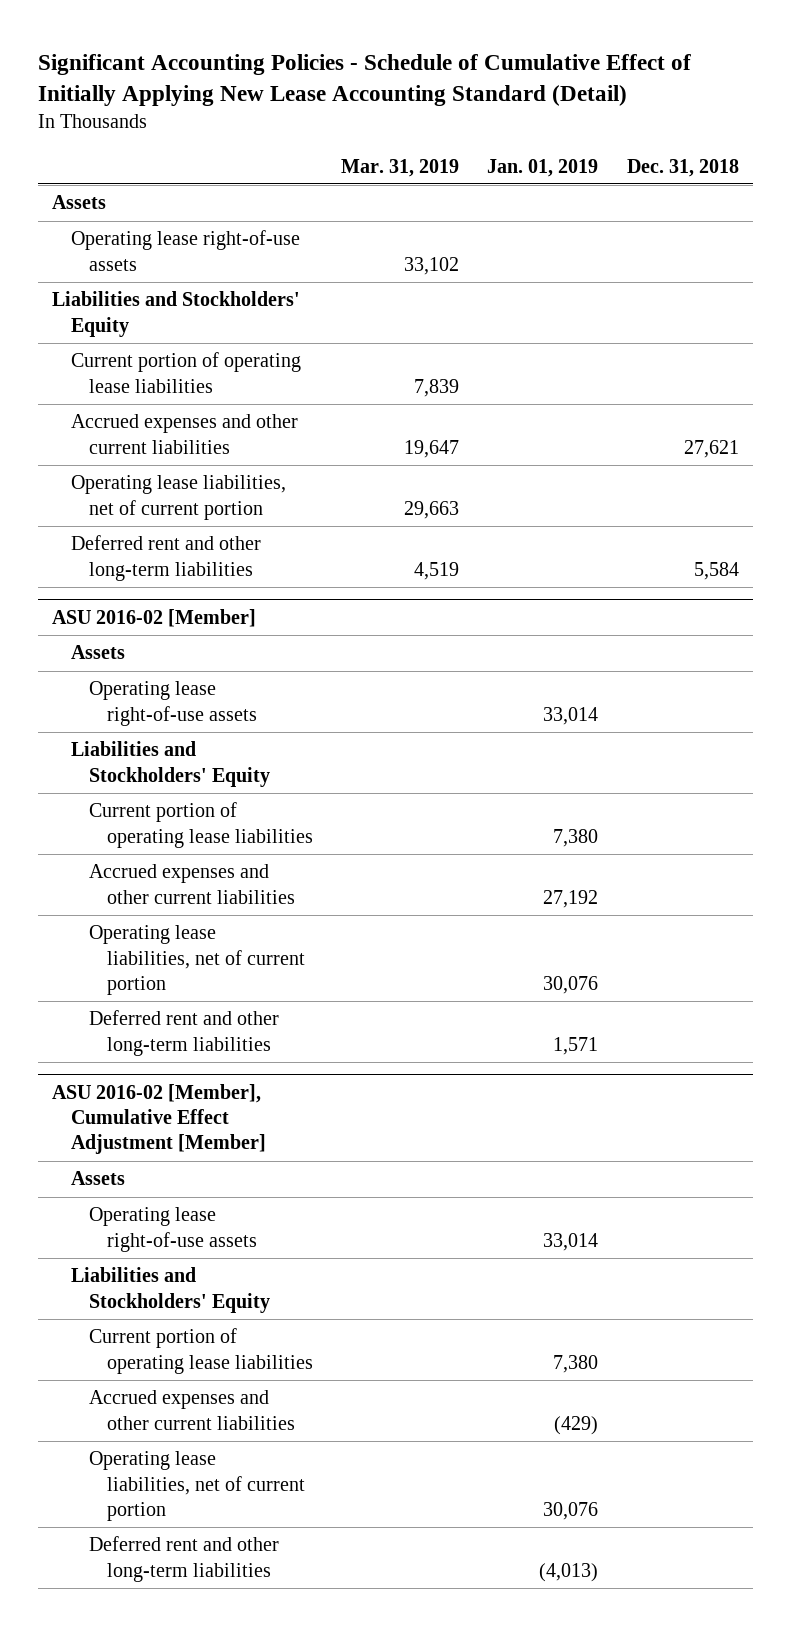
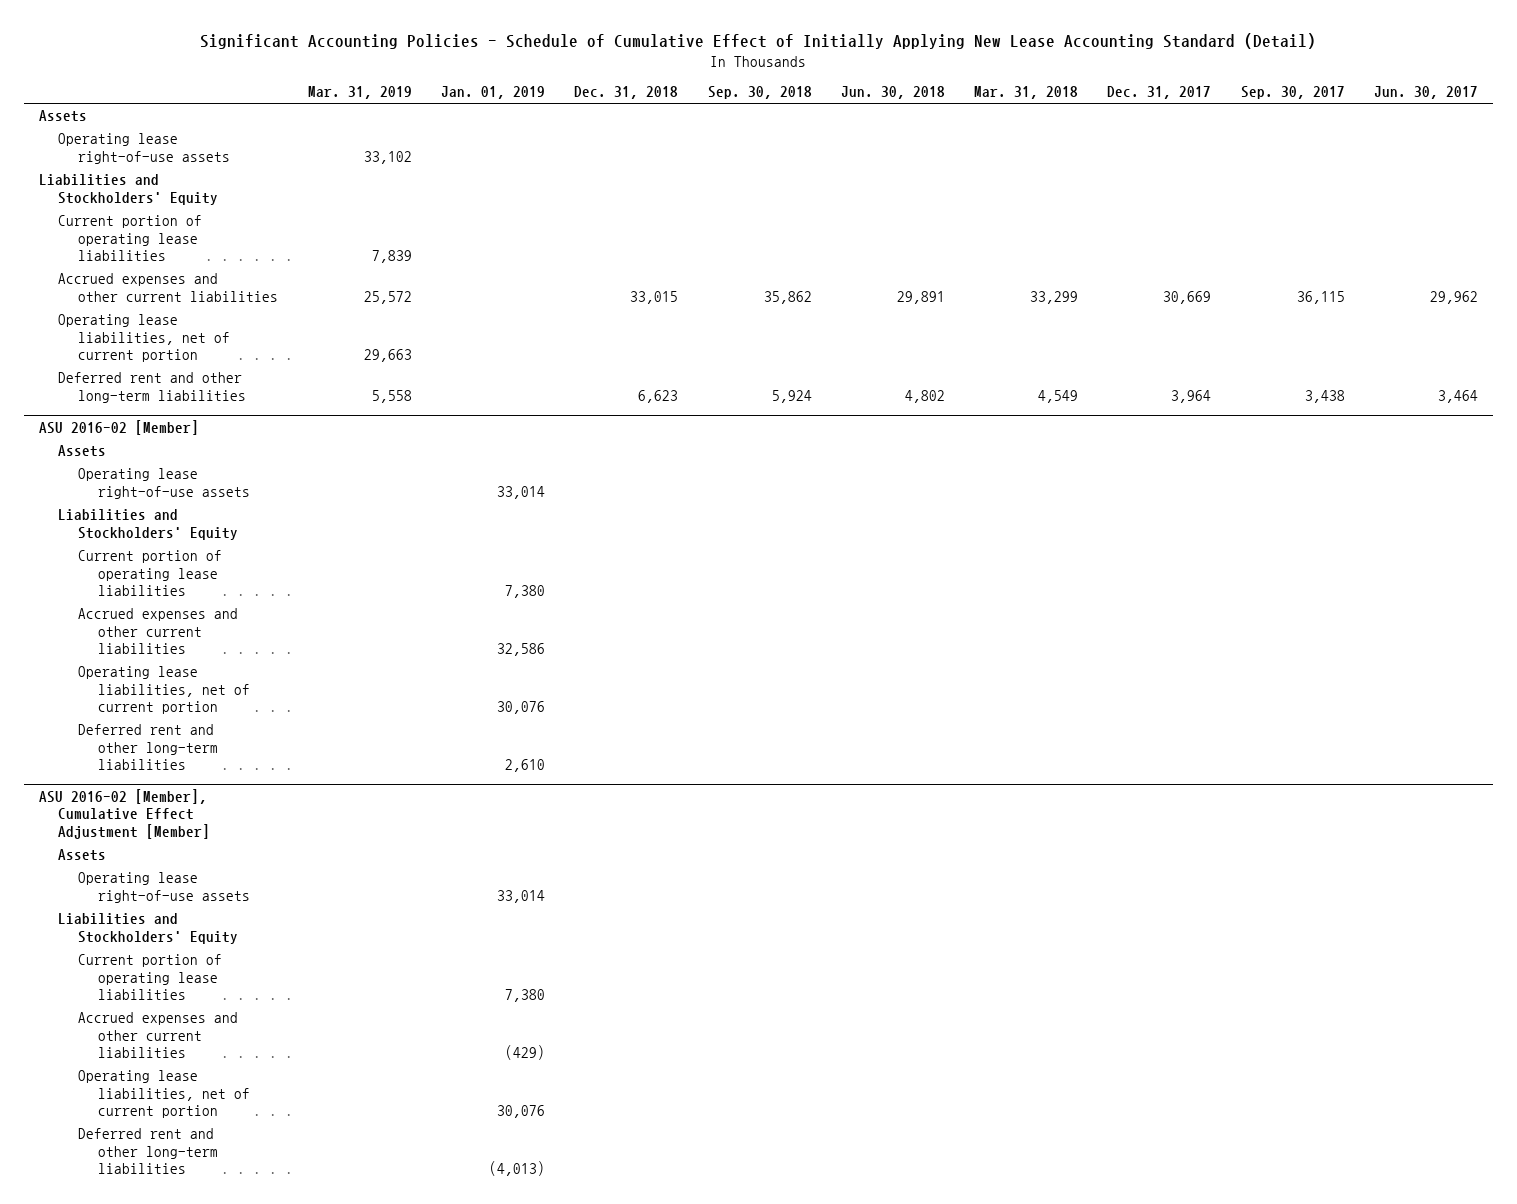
- | Mar. 31, 2019 | Jan. 01, 2019 | Dec. 31, 2018
+ | Mar. 31, 2019 | Jan. 01, 2019 | Dec. 31, 2018 | Sep. 30, 2018 | Jun. 30, 2018 | Mar. 31, 2018 | Dec. 31, 2017 | Sep. 30, 2017 | Jun. 30, 2017
- Accrued expenses and other current liabilities | 19,647 | | 27,621
+ Accrued expenses and other current liabilities | 25,572 | | 33,015 | 35,862 | 29,891 | 33,299 | 30,669 | 36,115 | 29,962
- Deferred rent and other long-term liabilities | 4,519 | | 5,584
+ Deferred rent and other long-term liabilities | 5,558 | | 6,623 | 5,924 | 4,802 | 4,549 | 3,964 | 3,438 | 3,464
@ ASU 2016-02 [Member]
- Accrued expenses and other current liabilities | | 27,192 |
+ Accrued expenses and other current liabilities | | 32,586 | | | | | | |
- Deferred rent and other long-term liabilities | | 1,571 |
+ Deferred rent and other long-term liabilities | | 2,610 | | | | | | |

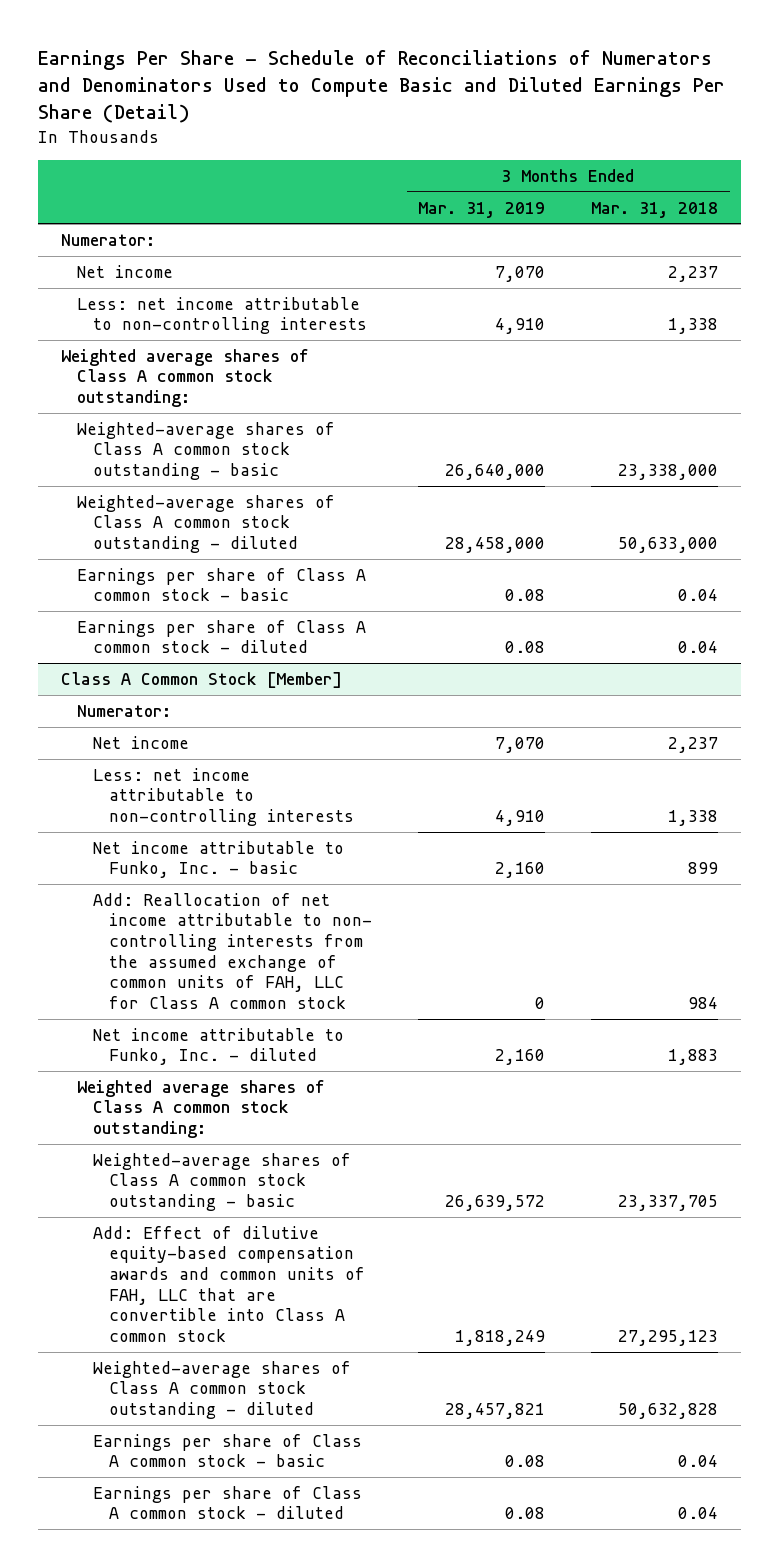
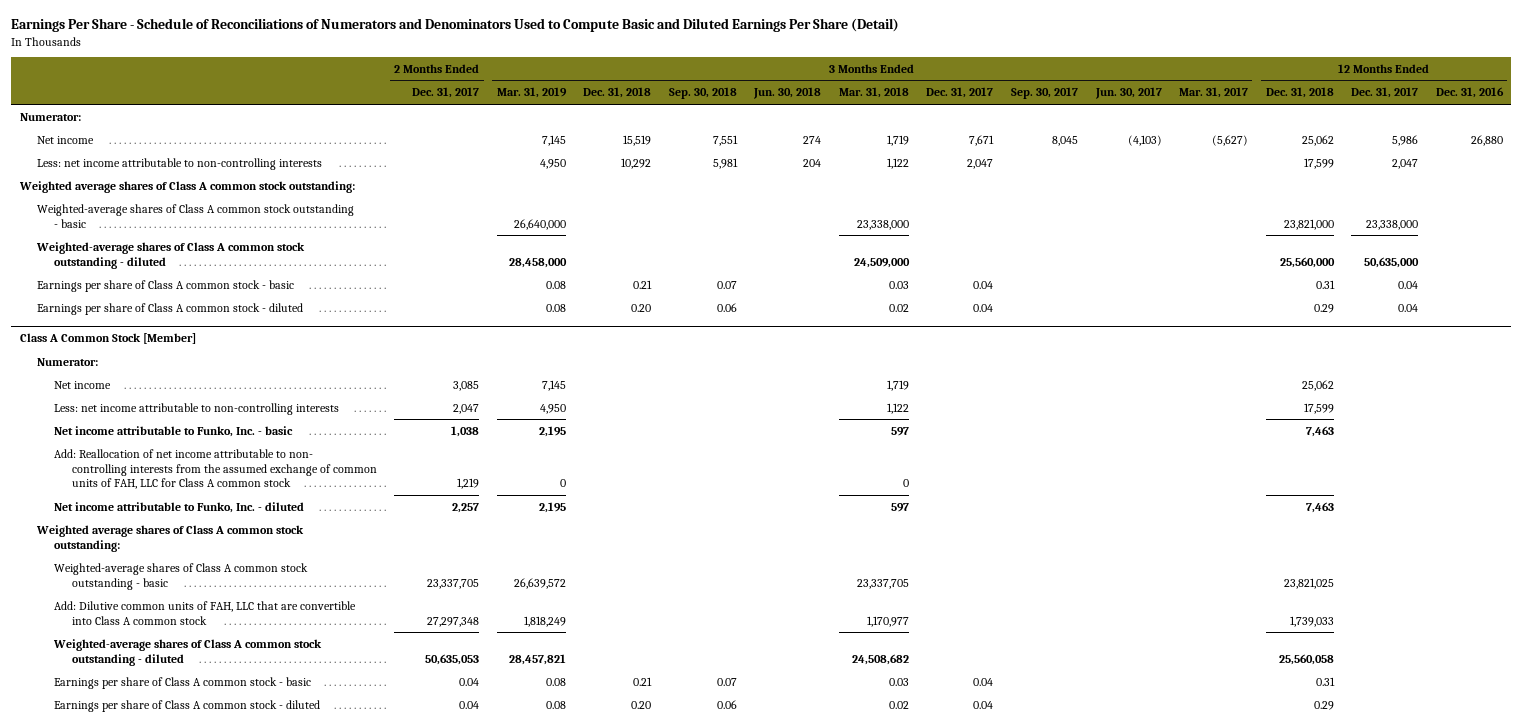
- | 3 Months Ended Mar. 31, 2019 | 3 Months Ended Mar. 31, 2018
+ | 2 Months Ended Dec. 31, 2017 | 3 Months Ended Mar. 31, 2019 | 3 Months Ended Dec. 31, 2018 | 3 Months Ended Sep. 30, 2018 | 3 Months Ended Jun. 30, 2018 | 3 Months Ended Mar. 31, 2018 | 3 Months Ended Dec. 31, 2017 | 3 Months Ended Sep. 30, 2017 | 3 Months Ended Jun. 30, 2017 | 3 Months Ended Mar. 31, 2017 | 12 Months Ended Dec. 31, 2018 | 12 Months Ended Dec. 31, 2017 | 12 Months Ended Dec. 31, 2016
- Net income | 7,070 | 2,237
- Less: net income attributable to non-controlling interests | 4,910 | 1,338
+ Net income | | 7,145 | 15,519 | 7,551 | 274 | 1,719 | 7,671 | 8,045 | (4,103) | (5,627) | 25,062 | 5,986 | 26,880
+ Less: net income attributable to non-controlling interests | | 4,950 | 10,292 | 5,981 | 204 | 1,122 | 2,047 | | | | 17,599 | 2,047 |
- Weighted-average shares of Class A common stock outstanding - diluted | 28,458,000 | 50,633,000
- Earnings per share of Class A common stock - basic | 0.08 | 0.04
- Earnings per share of Class A common stock - diluted | 0.08 | 0.04
+ Weighted-average shares of Class A common stock outstanding - diluted | | 28,458,000 | | | | 24,509,000 | | | | | 25,560,000 | 50,635,000 |
+ Earnings per share of Class A common stock - basic | | 0.08 | 0.21 | 0.07 | | 0.03 | 0.04 | | | | 0.31 | 0.04 |
+ Earnings per share of Class A common stock - diluted | | 0.08 | 0.20 | 0.06 | | 0.02 | 0.04 | | | | 0.29 | 0.04 |
@ Class A Common Stock [Member]
- Net income | 7,070 | 2,237
- Less: net income attributable to non-controlling interests | 4,910 | 1,338
- Net income attributable to Funko, Inc. - basic | 2,160 | 899
- Add: Reallocation of net income attributable to non- controlling interests from the assumed exchange of common units of FAH, LLC for Class A common stock | 0 | 984
- Net income attributable to Funko, Inc. - diluted | 2,160 | 1,883
+ Net income | 3,085 | 7,145 | | | | 1,719 | | | | | 25,062 | |
+ Less: net income attributable to non-controlling interests | 2,047 | 4,950 | | | | 1,122 | | | | | 17,599 | |
+ Net income attributable to Funko, Inc. - basic | 1,038 | 2,195 | | | | 597 | | | | | 7,463 | |
+ Add: Reallocation of net income attributable to non- controlling interests from the assumed exchange of common units of FAH, LLC for Class A common stock | 1,219 | 0 | | | | 0 | | | | | | |
+ Net income attributable to Funko, Inc. - diluted | 2,257 | 2,195 | | | | 597 | | | | | 7,463 | |
- Add: Effect of dilutive equity-based compensation awards and common units of FAH, LLC that are convertible into Class A common stock | 1,818,249 | 27,295,123
- Weighted-average shares of Class A common stock outstanding - diluted | 28,457,821 | 50,632,828
- Earnings per share of Class A common stock - basic | 0.08 | 0.04
- Earnings per share of Class A common stock - diluted | 0.08 | 0.04
+ Add: Dilutive common units of FAH, LLC that are convertible into Class A common stock | 27,297,348 | 1,818,249 | | | | 1,170,977 | | | | | 1,739,033 | |
+ Weighted-average shares of Class A common stock outstanding - diluted | 50,635,053 | 28,457,821 | | | | 24,508,682 | | | | | 25,560,058 | |
+ Earnings per share of Class A common stock - basic | 0.04 | 0.08 | 0.21 | 0.07 | | 0.03 | 0.04 | | | | 0.31 | |
+ Earnings per share of Class A common stock - diluted | 0.04 | 0.08 | 0.20 | 0.06 | | 0.02 | 0.04 | | | | 0.29 | |

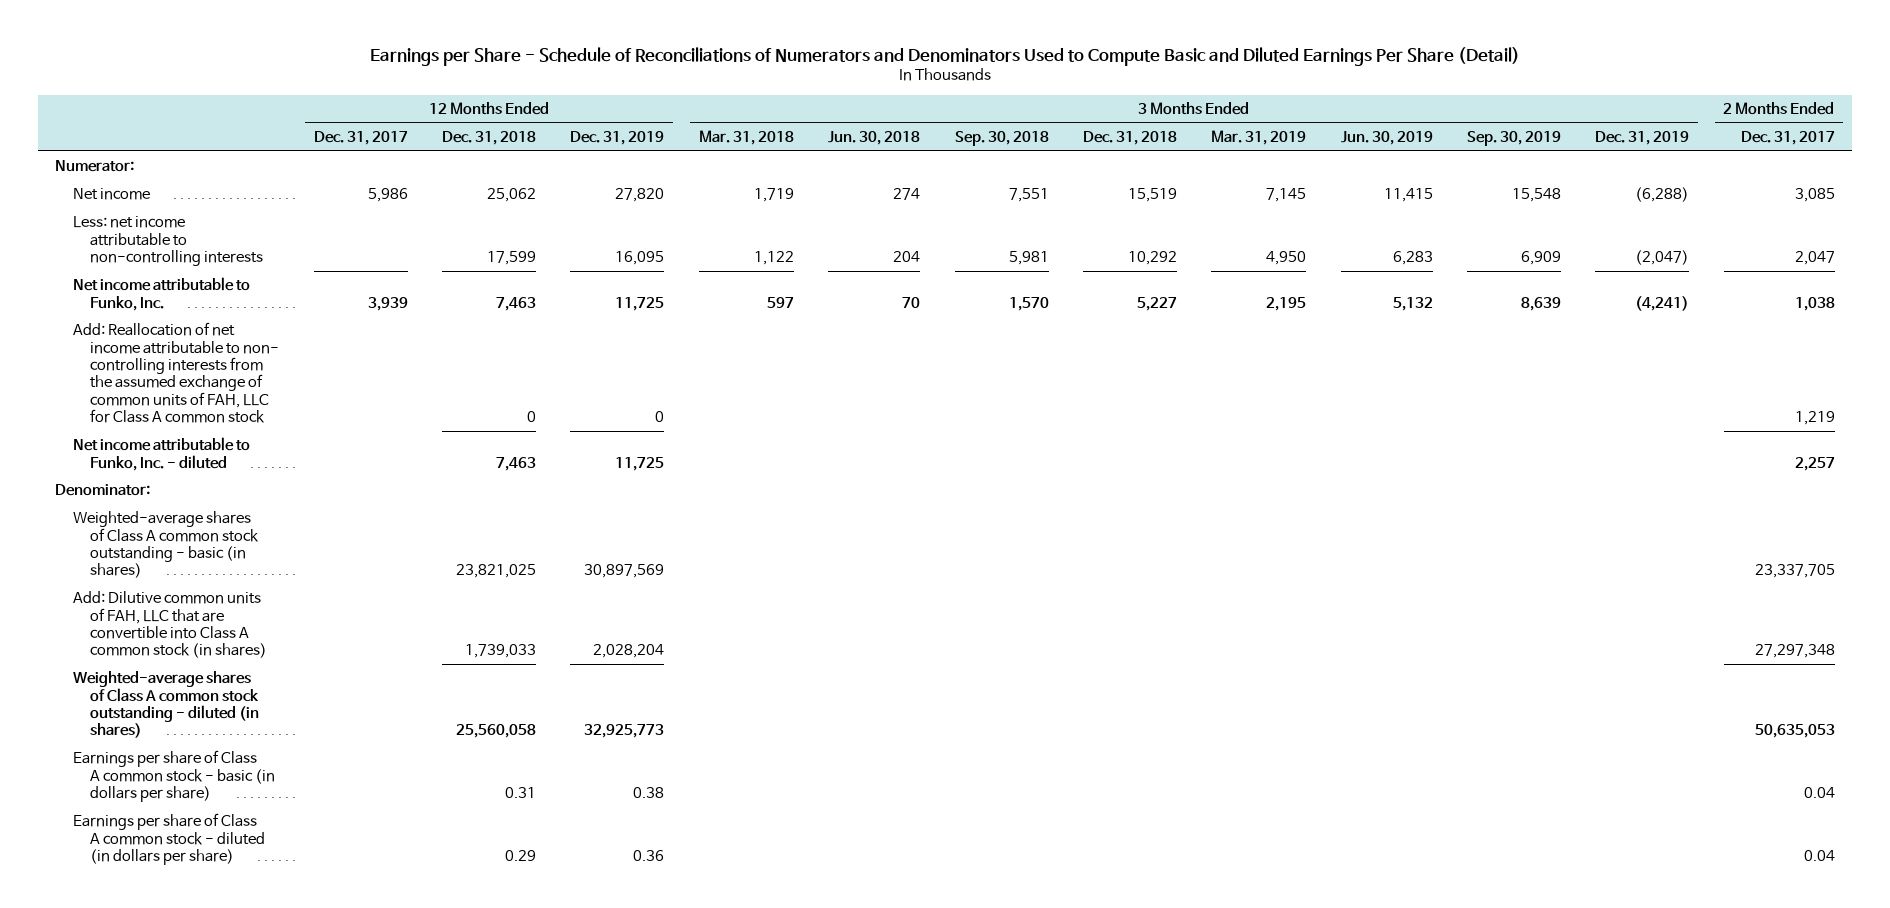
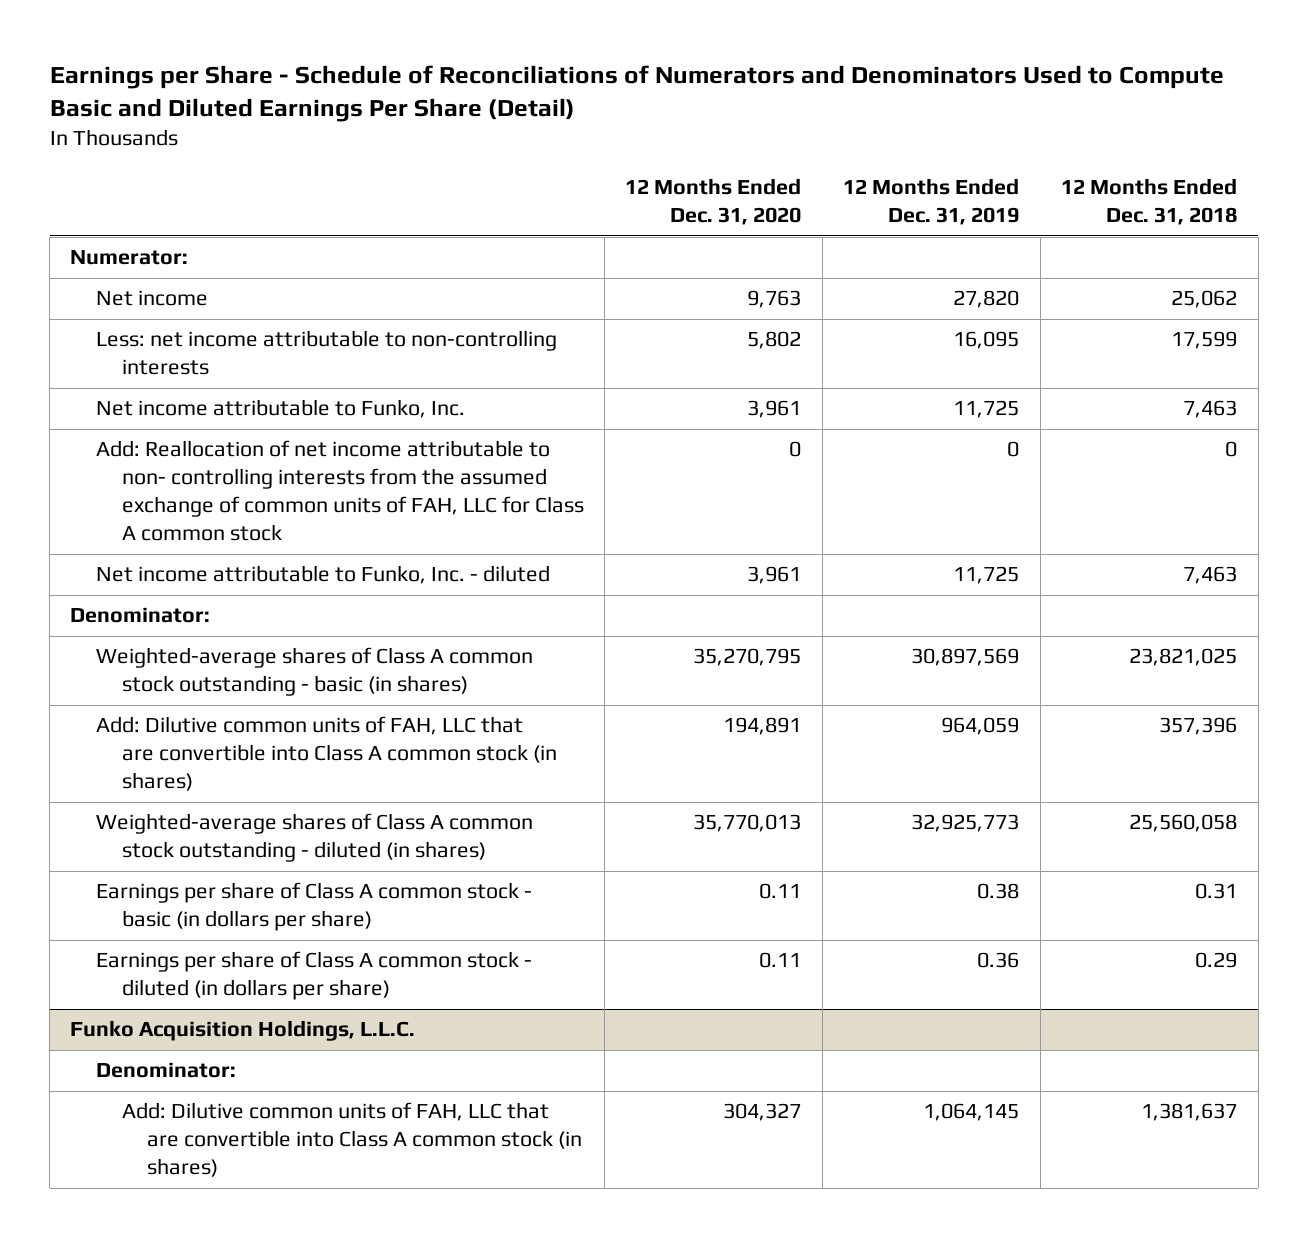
- | 12 Months Ended Dec. 31, 2017 | 12 Months Ended Dec. 31, 2018 | 12 Months Ended Dec. 31, 2019 | 3 Months Ended Mar. 31, 2018 | 3 Months Ended Jun. 30, 2018 | 3 Months Ended Sep. 30, 2018 | 3 Months Ended Dec. 31, 2018 | 3 Months Ended Mar. 31, 2019 | 3 Months Ended Jun. 30, 2019 | 3 Months Ended Sep. 30, 2019 | 3 Months Ended Dec. 31, 2019 | 2 Months Ended Dec. 31, 2017
+ | 12 Months Ended Dec. 31, 2020 | 12 Months Ended Dec. 31, 2019 | 12 Months Ended Dec. 31, 2018
- Add: Dilutive common units of FAH, LLC that are convertible into Class A common stock (in shares) | | 1,739,033 | 2,028,204 | | | | | | | | | 27,297,348
+ Add: Dilutive common units of FAH, LLC that are convertible into Class A common stock (in shares) | 194,891 | 964,059 | 357,396
+ Funko Acquisition Holdings, L.L.C.
+ Denominator:
+ Add: Dilutive common units of FAH, LLC that are convertible into Class A common stock (in shares) | 304,327 | 1,064,145 | 1,381,637

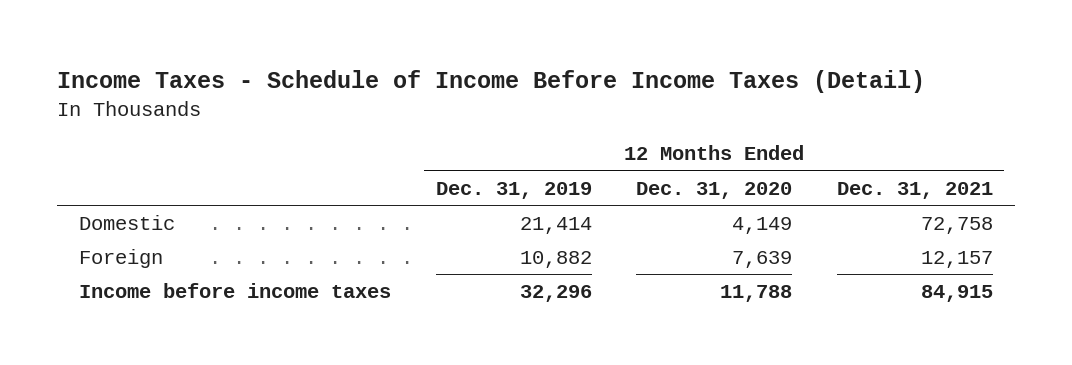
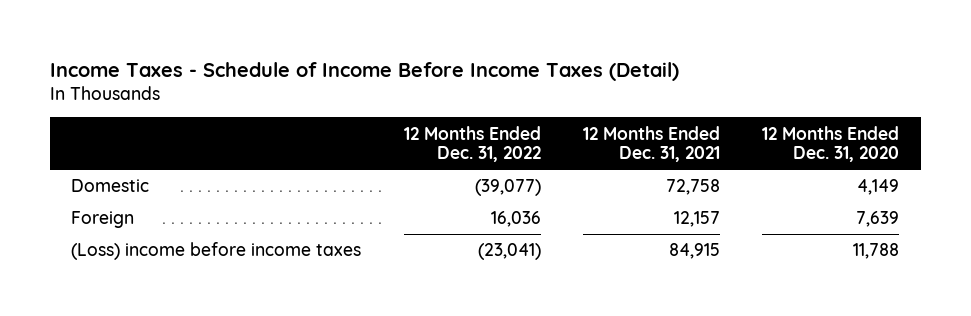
- | 12 Months Ended Dec. 31, 2019 | 12 Months Ended Dec. 31, 2020 | 12 Months Ended Dec. 31, 2021
+ | 12 Months Ended Dec. 31, 2022 | 12 Months Ended Dec. 31, 2021 | 12 Months Ended Dec. 31, 2020
- Income before income taxes | 32,296 | 11,788 | 84,915
+ (Loss) income before income taxes | (23,041) | 84,915 | 11,788

